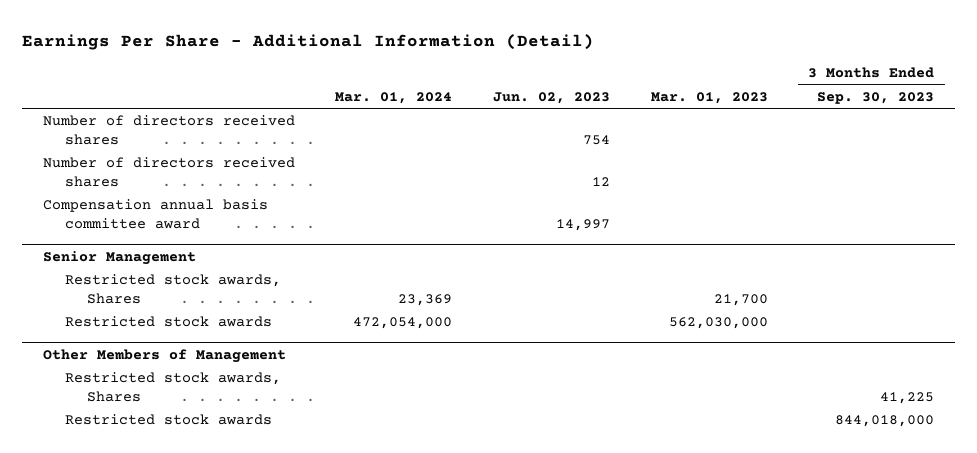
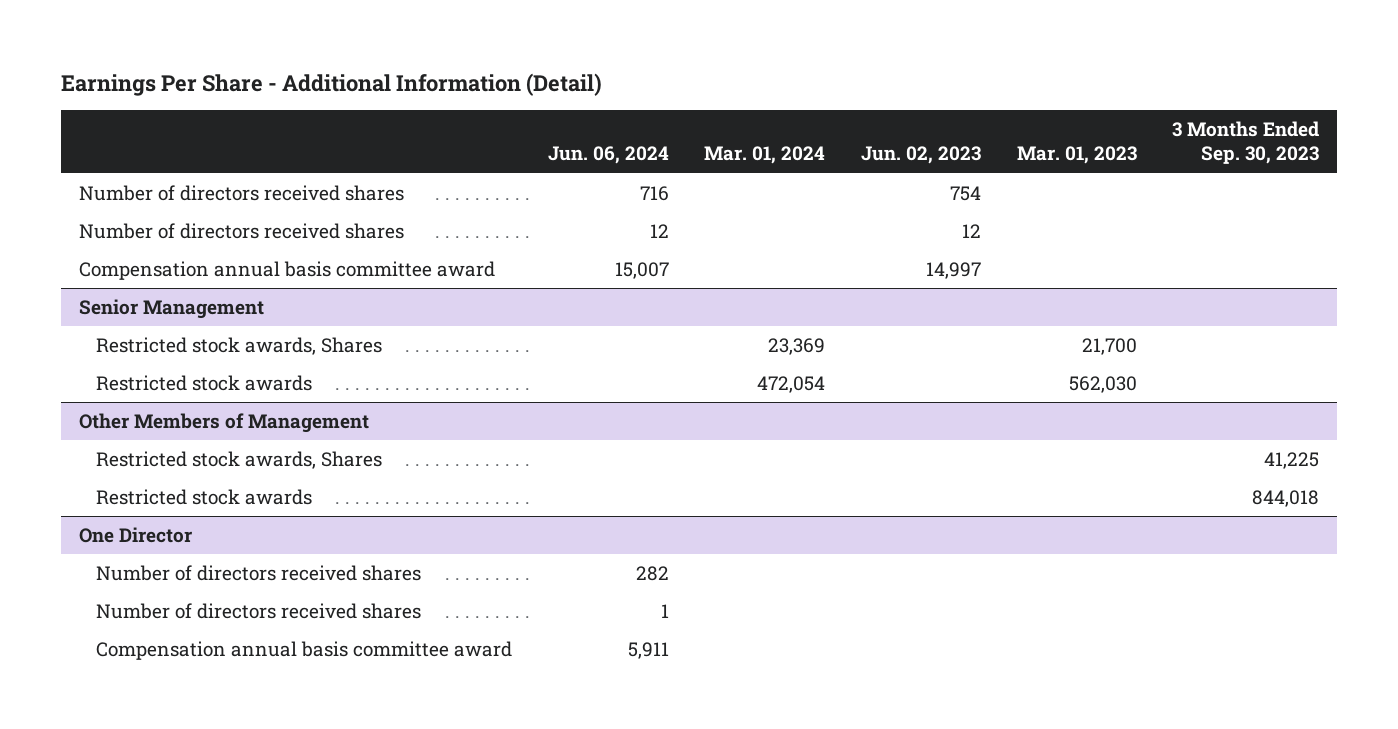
- | Mar. 01, 2024 | Jun. 02, 2023 | Mar. 01, 2023 | 3 Months Ended Sep. 30, 2023
+ | Jun. 06, 2024 | Mar. 01, 2024 | Jun. 02, 2023 | Mar. 01, 2023 | 3 Months Ended Sep. 30, 2023
@ Senior Management
- Restricted stock awards | 472,054,000 | | 562,030,000 |
+ Restricted stock awards | | 472,054 | | 562,030 |
@ Other Members of Management
- Restricted stock awards | | | | 844,018,000
+ Restricted stock awards | | | | | 844,018
+ One Director
+ Number of directors received shares | 282 | | | |
+ Number of directors received shares | 1 | | | |
+ Compensation annual basis committee award | 5,911 | | | |

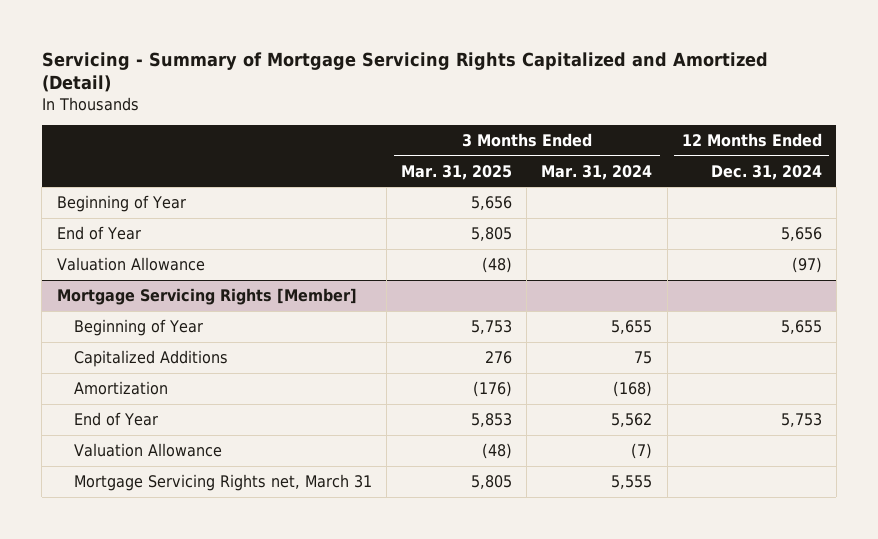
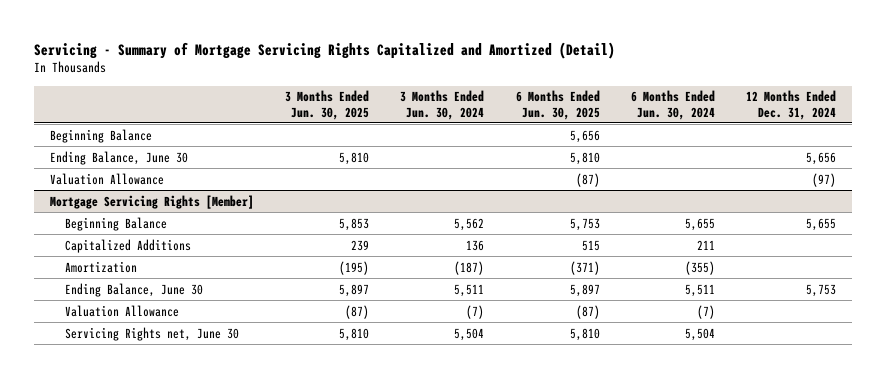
- | 3 Months Ended Mar. 31, 2025 | 3 Months Ended Mar. 31, 2024 | 12 Months Ended Dec. 31, 2024
+ | 3 Months Ended Jun. 30, 2025 | 3 Months Ended Jun. 30, 2024 | 6 Months Ended Jun. 30, 2025 | 6 Months Ended Jun. 30, 2024 | 12 Months Ended Dec. 31, 2024
- Beginning of Year | 5,656 | |
- End of Year | 5,805 | | 5,656
+ Beginning Balance | | | 5,656 | |
+ Ending Balance, June 30 | 5,810 | | 5,810 | | 5,656
@ Mortgage Servicing Rights [Member]
- Beginning of Year | 5,753 | 5,655 | 5,655
+ Beginning Balance | 5,853 | 5,562 | 5,753 | 5,655 | 5,655
- End of Year | 5,853 | 5,562 | 5,753
+ Ending Balance, June 30 | 5,897 | 5,511 | 5,897 | 5,511 | 5,753
- Mortgage Servicing Rights net, March 31 | 5,805 | 5,555 |
+ Servicing Rights net, June 30 | 5,810 | 5,504 | 5,810 | 5,504 |

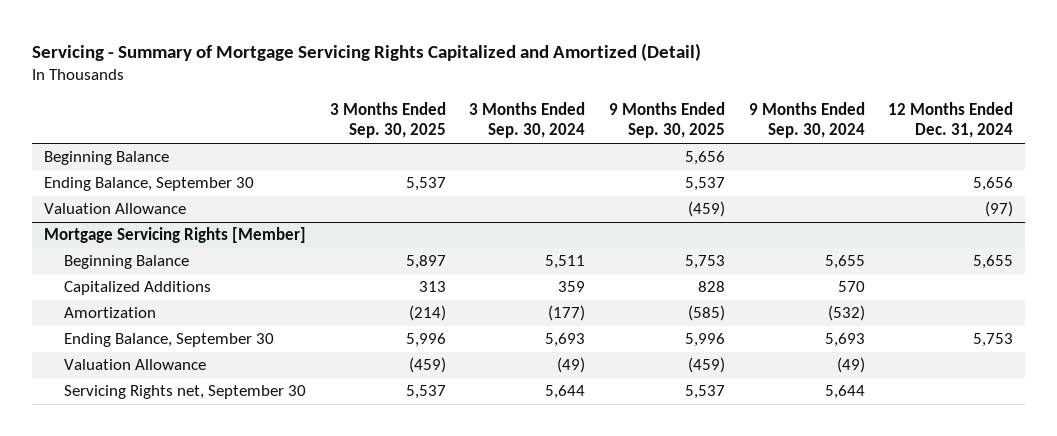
- | 3 Months Ended Jun. 30, 2025 | 3 Months Ended Jun. 30, 2024 | 6 Months Ended Jun. 30, 2025 | 6 Months Ended Jun. 30, 2024 | 12 Months Ended Dec. 31, 2024
+ | 3 Months Ended Sep. 30, 2025 | 3 Months Ended Sep. 30, 2024 | 9 Months Ended Sep. 30, 2025 | 9 Months Ended Sep. 30, 2024 | 12 Months Ended Dec. 31, 2024
- Ending Balance, June 30 | 5,810 | | 5,810 | | 5,656
+ Ending Balance, September 30 | 5,537 | | 5,537 | | 5,656
@ Mortgage Servicing Rights [Member]
- Ending Balance, June 30 | 5,897 | 5,511 | 5,897 | 5,511 | 5,753
+ Ending Balance, September 30 | 5,996 | 5,693 | 5,996 | 5,693 | 5,753
- Servicing Rights net, June 30 | 5,810 | 5,504 | 5,810 | 5,504 |
+ Servicing Rights net, September 30 | 5,537 | 5,644 | 5,537 | 5,644 |

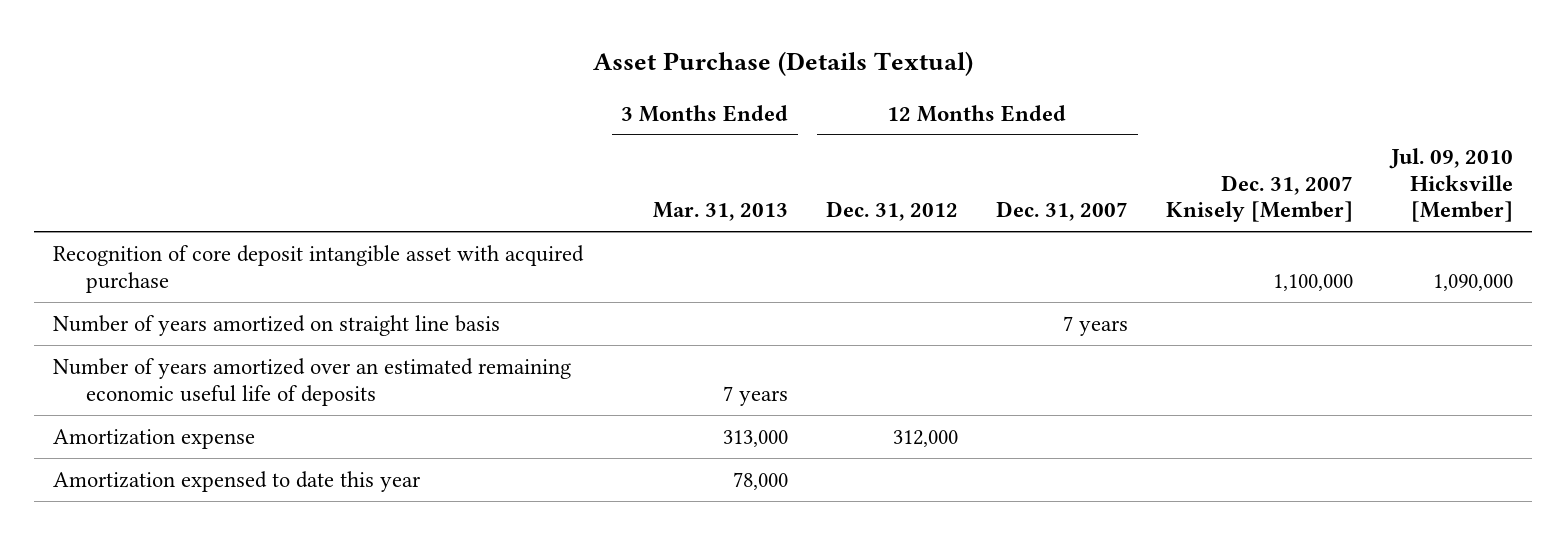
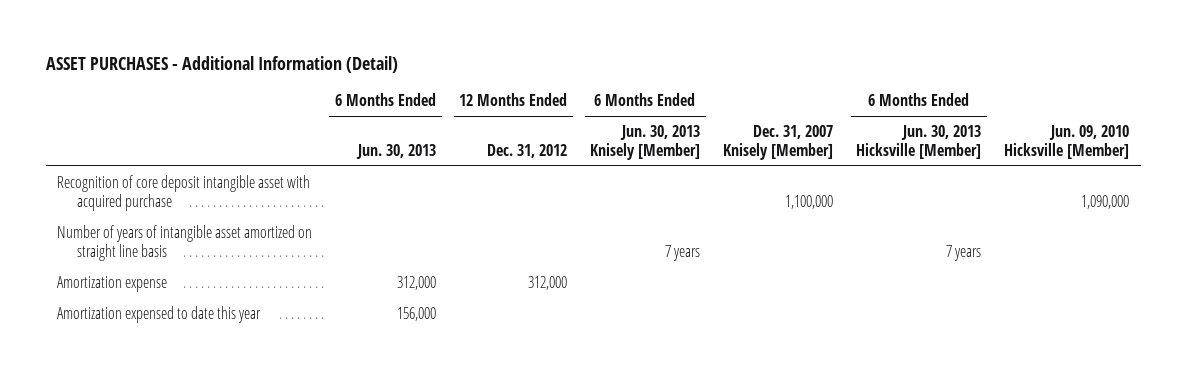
- Asset Purchase (Details Textual)
+ ASSET PURCHASES - Additional Information (Detail)
- | 3 Months Ended Mar. 31, 2013 | 12 Months Ended Dec. 31, 2012 | 12 Months Ended Dec. 31, 2007 | Dec. 31, 2007 Knisely [Member] | Jul. 09, 2010 Hicksville [Member]
+ | 6 Months Ended Jun. 30, 2013 | 12 Months Ended Dec. 31, 2012 | 6 Months Ended Jun. 30, 2013 Knisely [Member] | Dec. 31, 2007 Knisely [Member] | 6 Months Ended Jun. 30, 2013 Hicksville [Member] | Jun. 09, 2010 Hicksville [Member]
- Number of years amortized on straight line basis | | | 7 years | |
- Number of years amortized over an estimated remaining economic useful life of deposits | 7 years | | | |
+ Number of years of intangible asset amortized on straight line basis | | | 7 years | | 7 years |

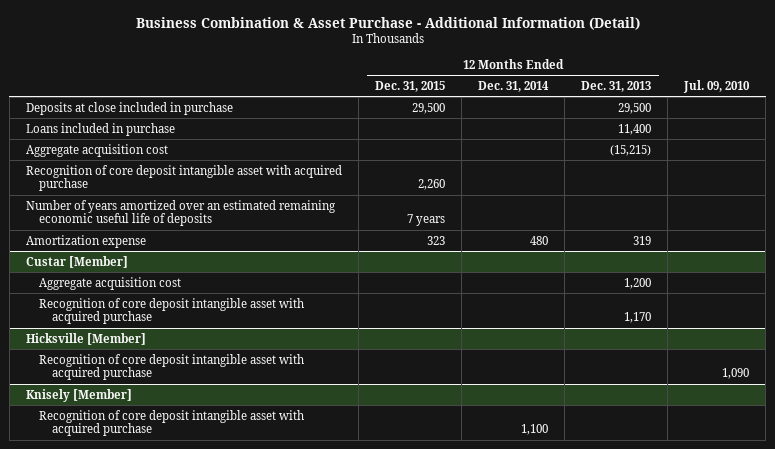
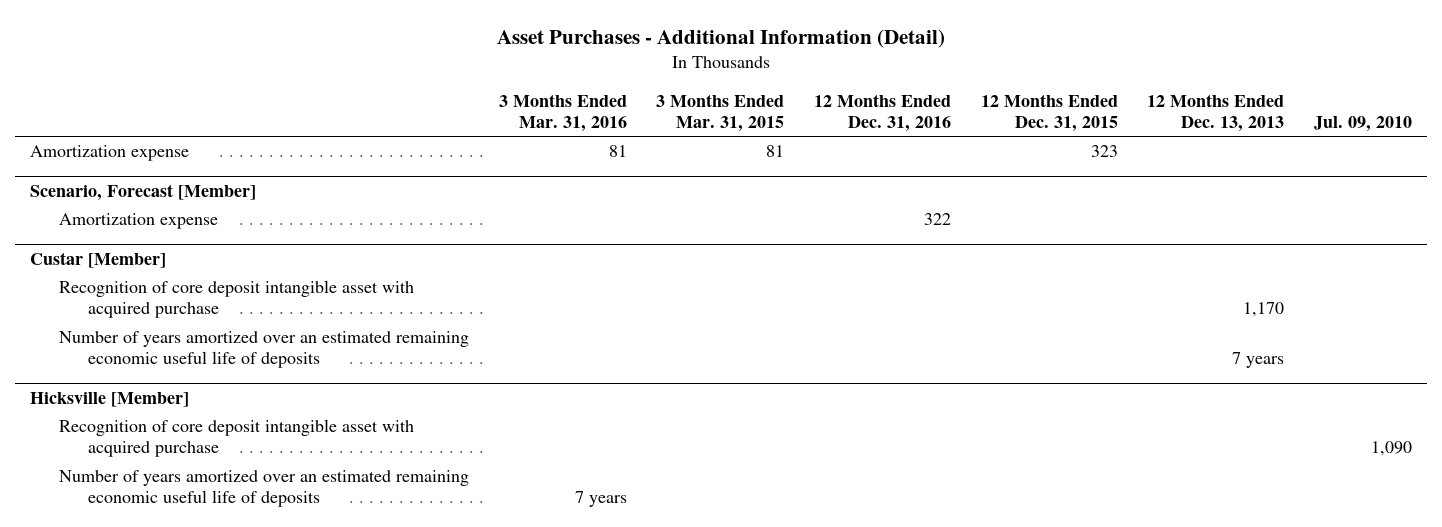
- Business Combination & Asset Purchase - Additional Information (Detail)
+ Asset Purchases - Additional Information (Detail)
- | 12 Months Ended Dec. 31, 2015 | 12 Months Ended Dec. 31, 2014 | 12 Months Ended Dec. 31, 2013 | Jul. 09, 2010
+ | 3 Months Ended Mar. 31, 2016 | 3 Months Ended Mar. 31, 2015 | 12 Months Ended Dec. 31, 2016 | 12 Months Ended Dec. 31, 2015 | 12 Months Ended Dec. 13, 2013 | Jul. 09, 2010
- Deposits at close included in purchase | 29,500 | | 29,500 |
- Loans included in purchase | | | 11,400 |
- Aggregate acquisition cost | | | (15,215) |
- Recognition of core deposit intangible asset with acquired purchase | 2,260 | | |
- Number of years amortized over an estimated remaining economic useful life of deposits | 7 years | | |
+ Scenario, Forecast [Member]
+ Amortization expense | | | 322 | | |
@ Custar [Member]
- Aggregate acquisition cost | | | 1,200 |
+ Number of years amortized over an estimated remaining economic useful life of deposits | | | | | 7 years |
- Knisely [Member]
- Recognition of core deposit intangible asset with acquired purchase | | 1,100 | |
@ Hicksville [Member]
+ Number of years amortized over an estimated remaining economic useful life of deposits | 7 years | | | | |

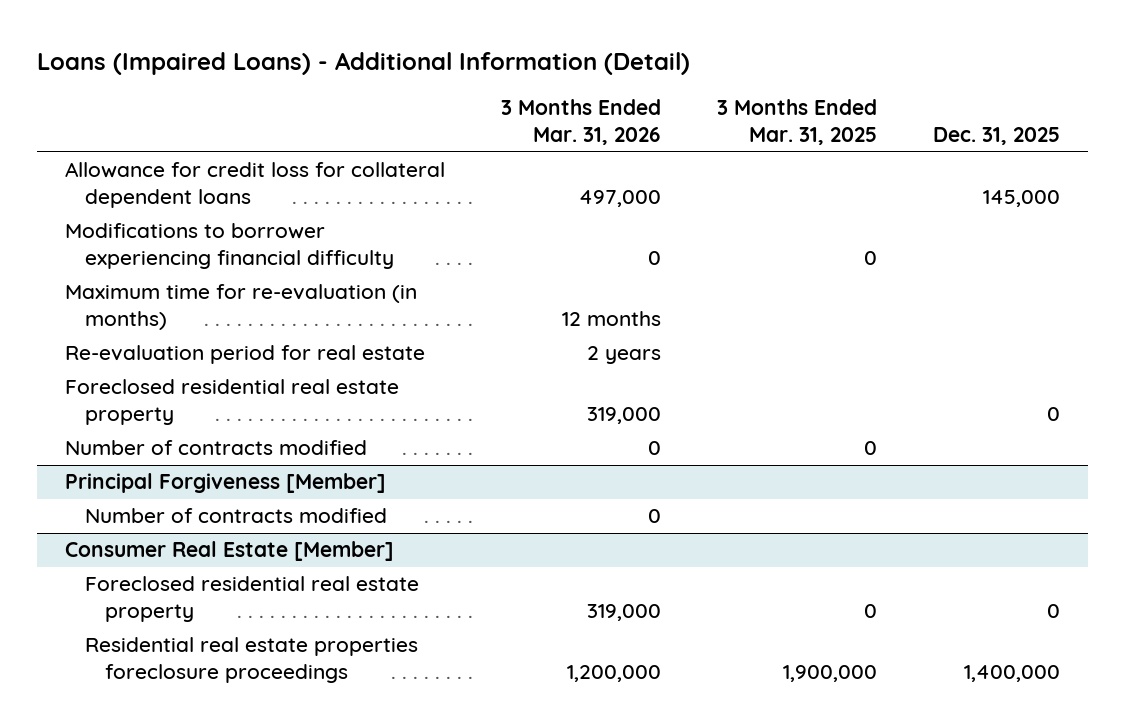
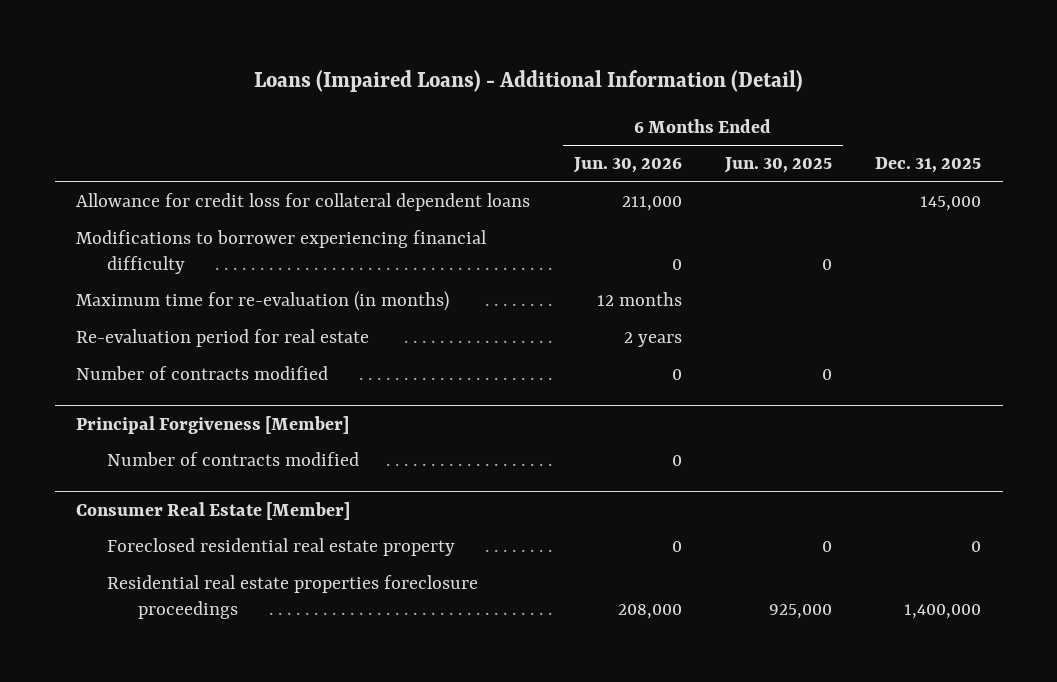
- | 3 Months Ended Mar. 31, 2026 | 3 Months Ended Mar. 31, 2025 | Dec. 31, 2025
+ | 6 Months Ended Jun. 30, 2026 | 6 Months Ended Jun. 30, 2025 | Dec. 31, 2025
- Foreclosed residential real estate property | 319,000 | | 0

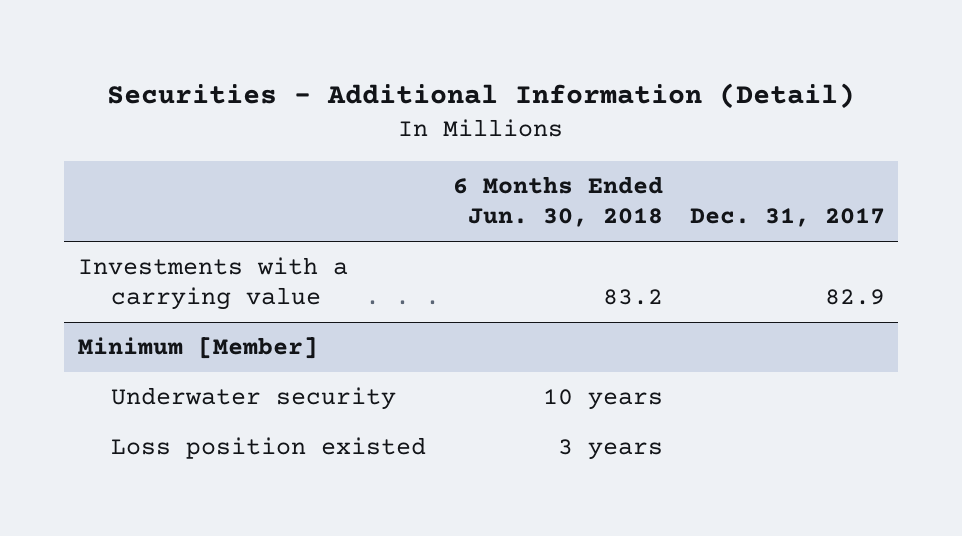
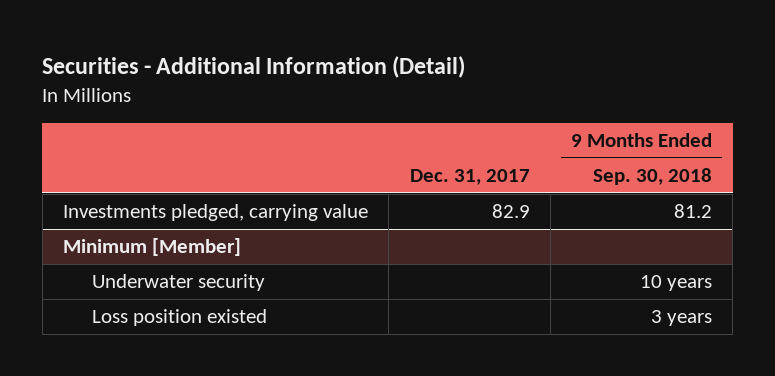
- | 6 Months Ended Jun. 30, 2018 | Dec. 31, 2017
+ | Dec. 31, 2017 | 9 Months Ended Sep. 30, 2018
- Investments with a carrying value | 83.2 | 82.9
+ Investments pledged, carrying value | 82.9 | 81.2

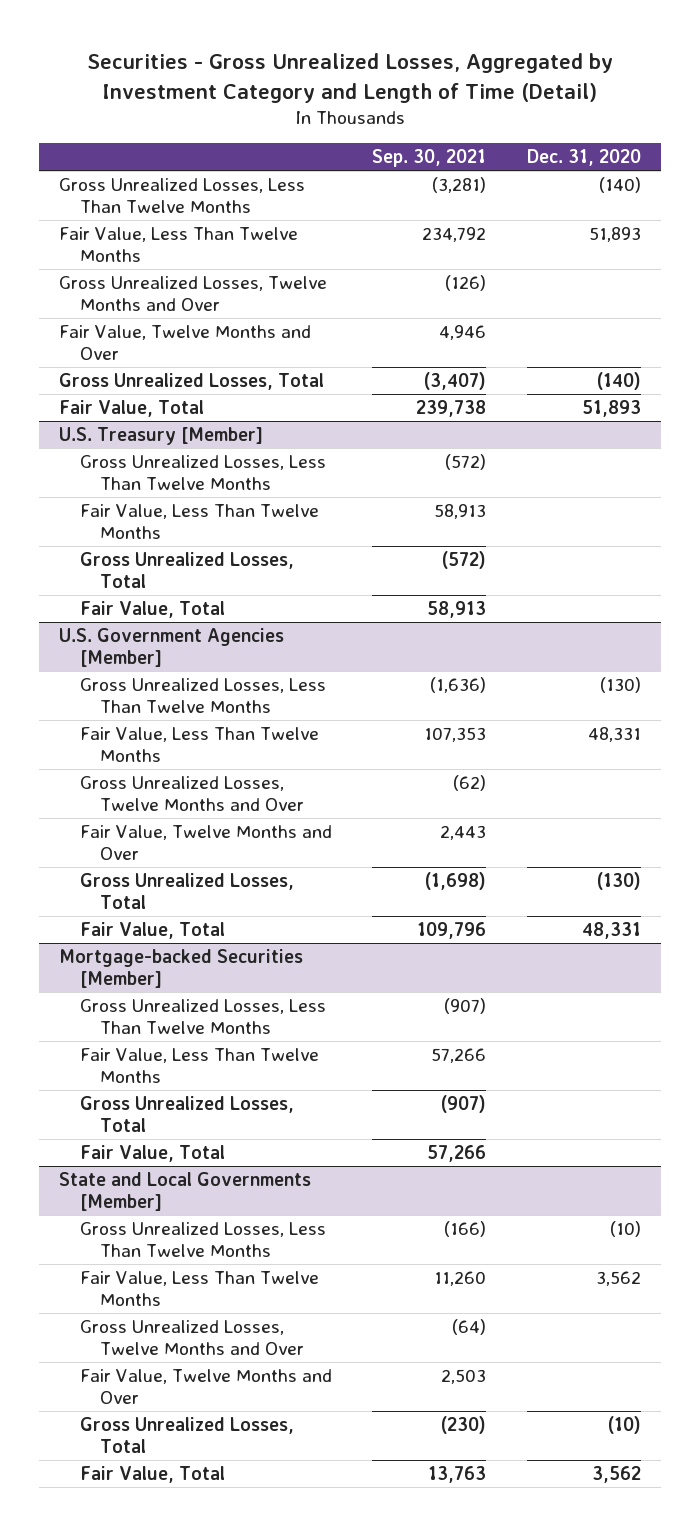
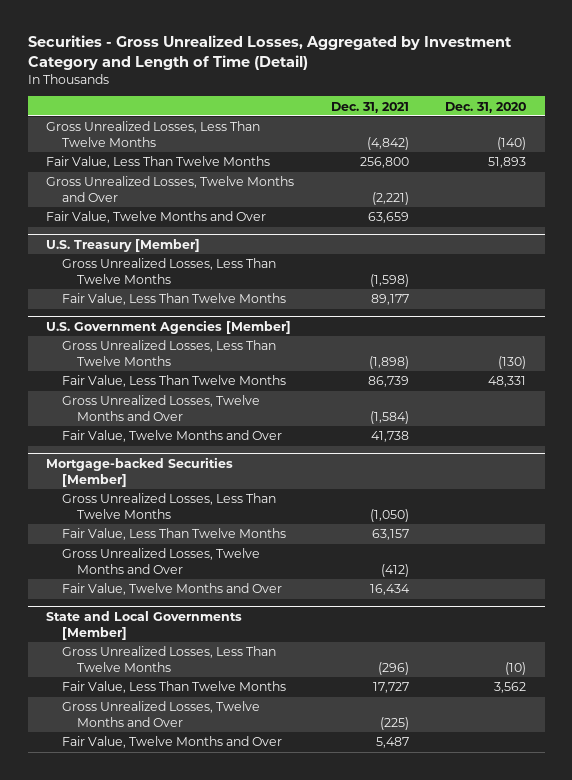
- | Sep. 30, 2021 | Dec. 31, 2020
+ | Dec. 31, 2021 | Dec. 31, 2020
- Gross Unrealized Losses, Total | (3,407) | (140)
- Fair Value, Total | 239,738 | 51,893
@ U.S. Treasury [Member]
- Gross Unrealized Losses, Total | (572) |
- Fair Value, Total | 58,913 |
@ U.S. Government Agencies [Member]
- Gross Unrealized Losses, Total | (1,698) | (130)
- Fair Value, Total | 109,796 | 48,331
@ Mortgage-backed Securities [Member]
- Gross Unrealized Losses, Total | (907) |
- Fair Value, Total | 57,266 |
+ Gross Unrealized Losses, Twelve Months and Over | (412) |
+ Fair Value, Twelve Months and Over | 16,434 |
@ State and Local Governments [Member]
- Gross Unrealized Losses, Total | (230) | (10)
- Fair Value, Total | 13,763 | 3,562

